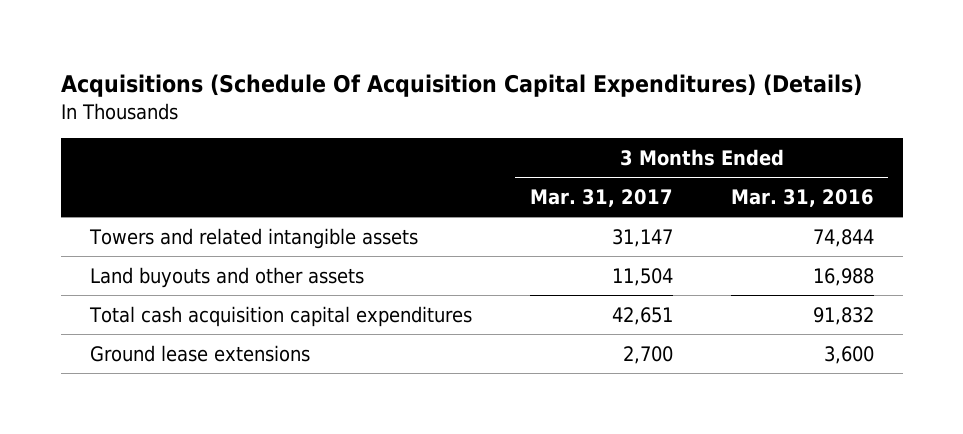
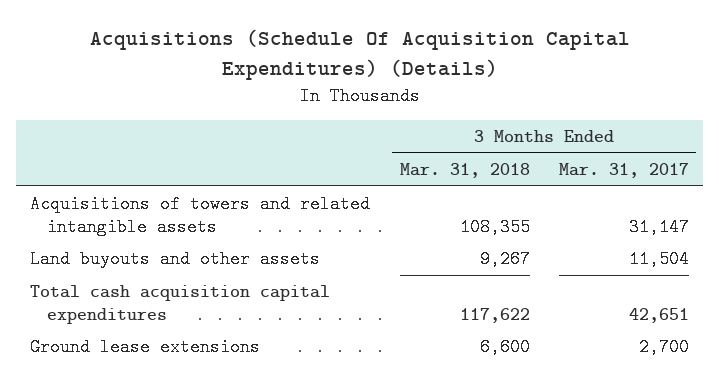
- | 3 Months Ended Mar. 31, 2017 | 3 Months Ended Mar. 31, 2016
+ | 3 Months Ended Mar. 31, 2018 | 3 Months Ended Mar. 31, 2017
- Towers and related intangible assets | 31,147 | 74,844
+ Acquisitions of towers and related intangible assets | 108,355 | 31,147

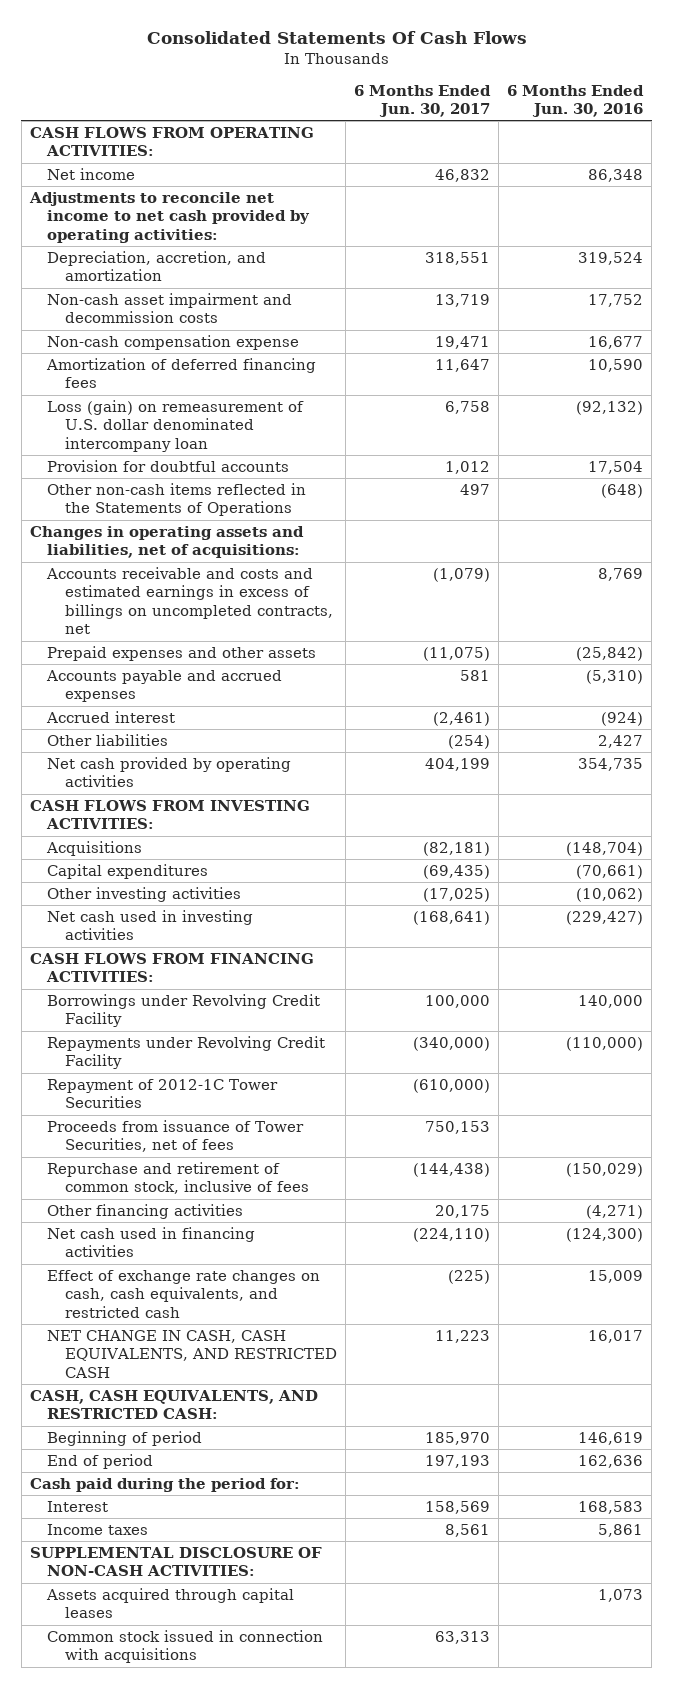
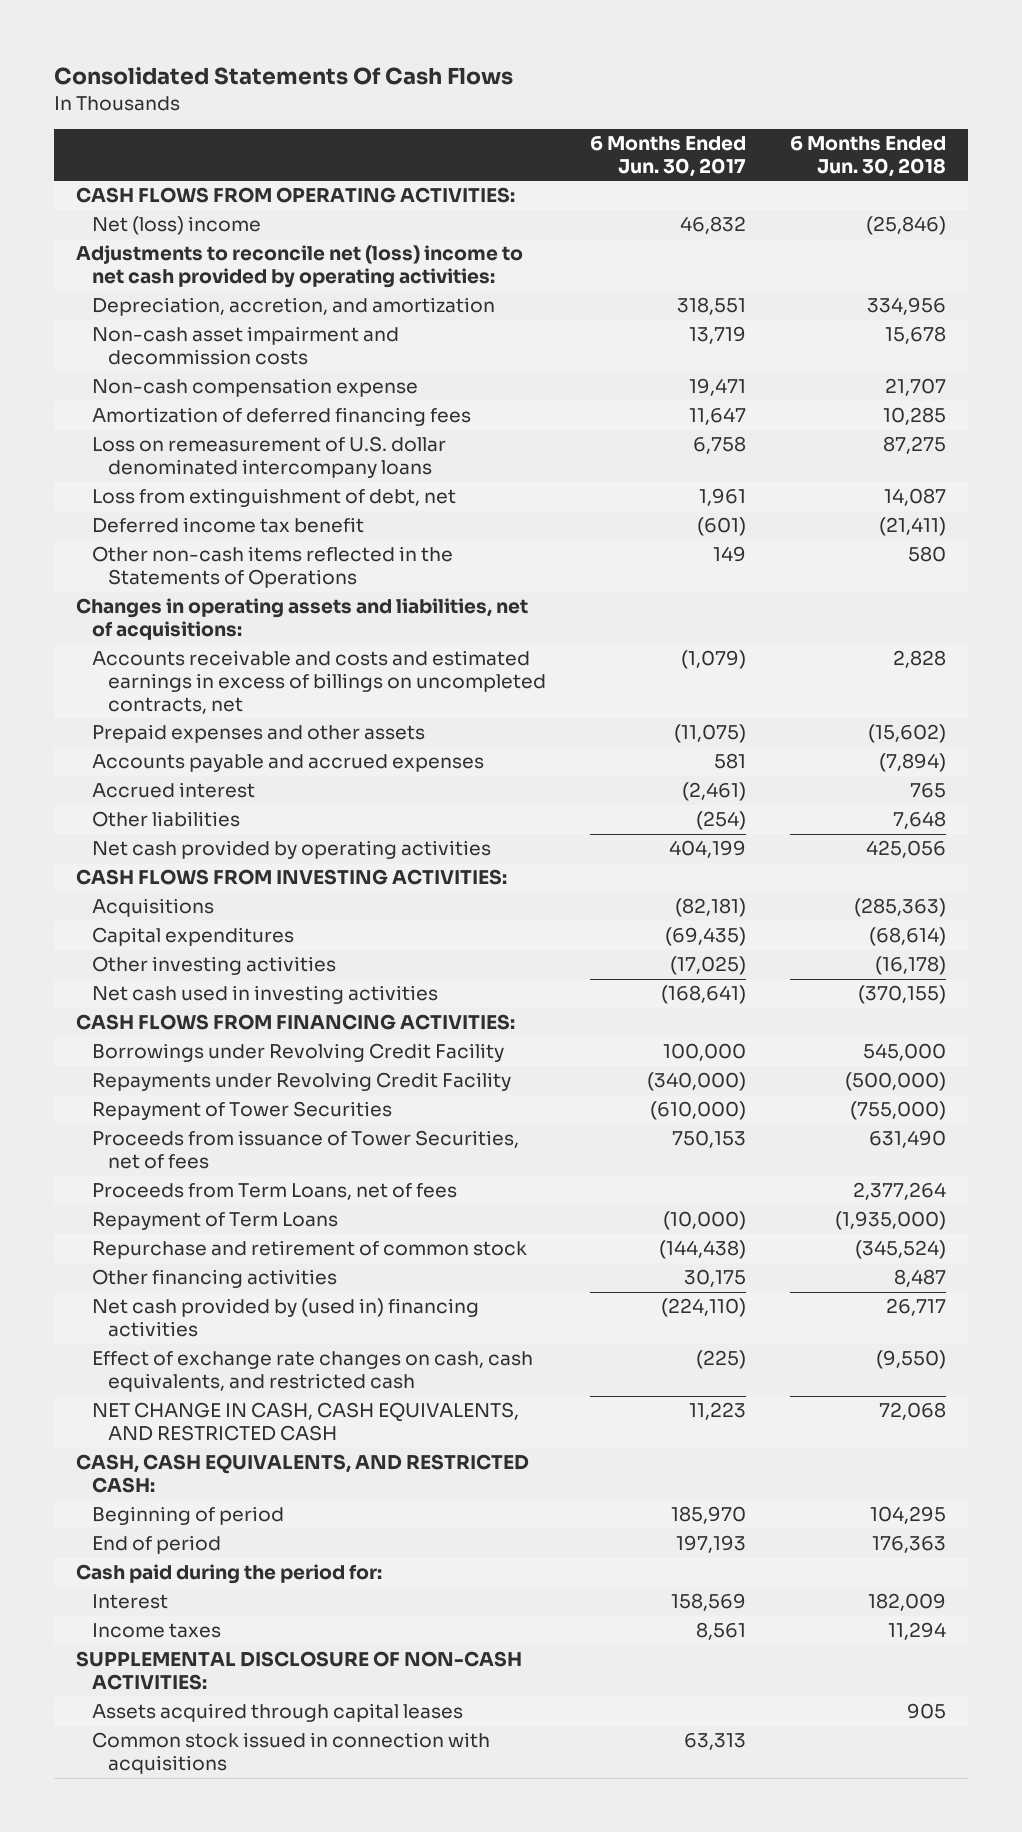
- | 6 Months Ended Jun. 30, 2017 | 6 Months Ended Jun. 30, 2016
+ | 6 Months Ended Jun. 30, 2017 | 6 Months Ended Jun. 30, 2018
- Net income | 46,832 | 86,348
- Adjustments to reconcile net income to net cash provided by operating activities:
+ Net (loss) income | 46,832 | (25,846)
+ Adjustments to reconcile net (loss) income to net cash provided by operating activities:
- Loss (gain) on remeasurement of U.S. dollar denominated intercompany loan | 6,758 | (92,132)
- Provision for doubtful accounts | 1,012 | 17,504
- Other non-cash items reflected in the Statements of Operations | 497 | (648)
+ Loss on remeasurement of U.S. dollar denominated intercompany loans | 6,758 | 87,275
+ Loss from extinguishment of debt, net | 1,961 | 14,087
+ Deferred income tax benefit | (601) | (21,411)
+ Other non-cash items reflected in the Statements of Operations | 149 | 580
- Repayment of 2012-1C Tower Securities | (610,000) |
+ Repayment of Tower Securities | (610,000) | (755,000)
- Repurchase and retirement of common stock, inclusive of fees | (144,438) | (150,029)
- Other financing activities | 20,175 | (4,271)
- Net cash used in financing activities | (224,110) | (124,300)
+ Proceeds from Term Loans, net of fees | | 2,377,264
+ Repayment of Term Loans | (10,000) | (1,935,000)
+ Repurchase and retirement of common stock | (144,438) | (345,524)
+ Other financing activities | 30,175 | 8,487
+ Net cash provided by (used in) financing activities | (224,110) | 26,717

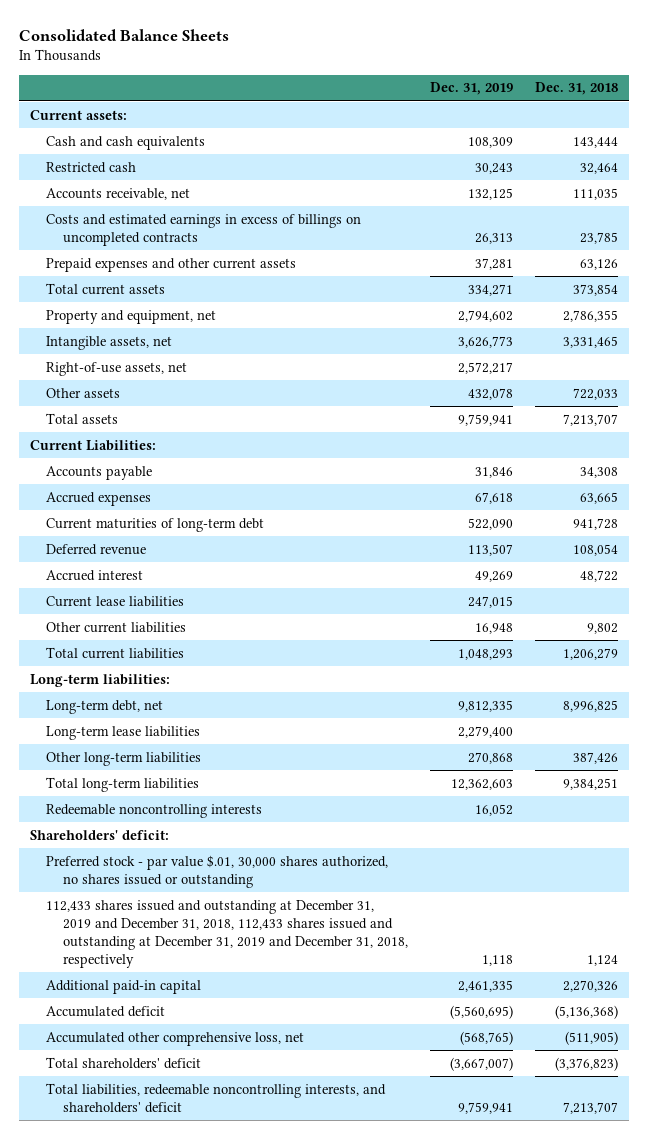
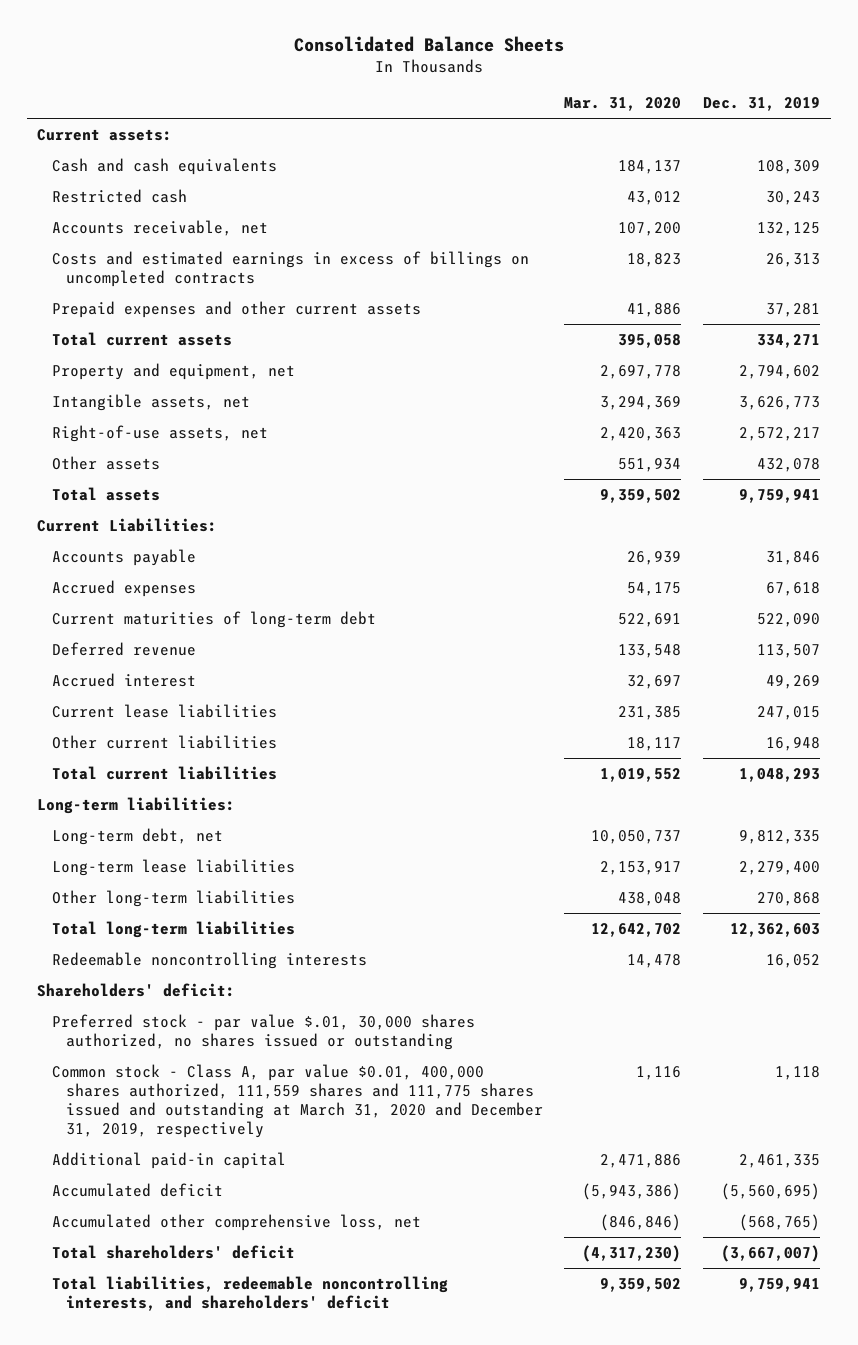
- | Dec. 31, 2019 | Dec. 31, 2018
+ | Mar. 31, 2020 | Dec. 31, 2019
- 112,433 shares issued and outstanding at December 31, 2019 and December 31, 2018, 112,433 shares issued and outstanding at December 31, 2019 and December 31, 2018, respectively | 1,118 | 1,124
+ Common stock - Class A, par value $0.01, 400,000 shares authorized, 111,559 shares and 111,775 shares issued and outstanding at March 31, 2020 and December 31, 2019, respectively | 1,116 | 1,118

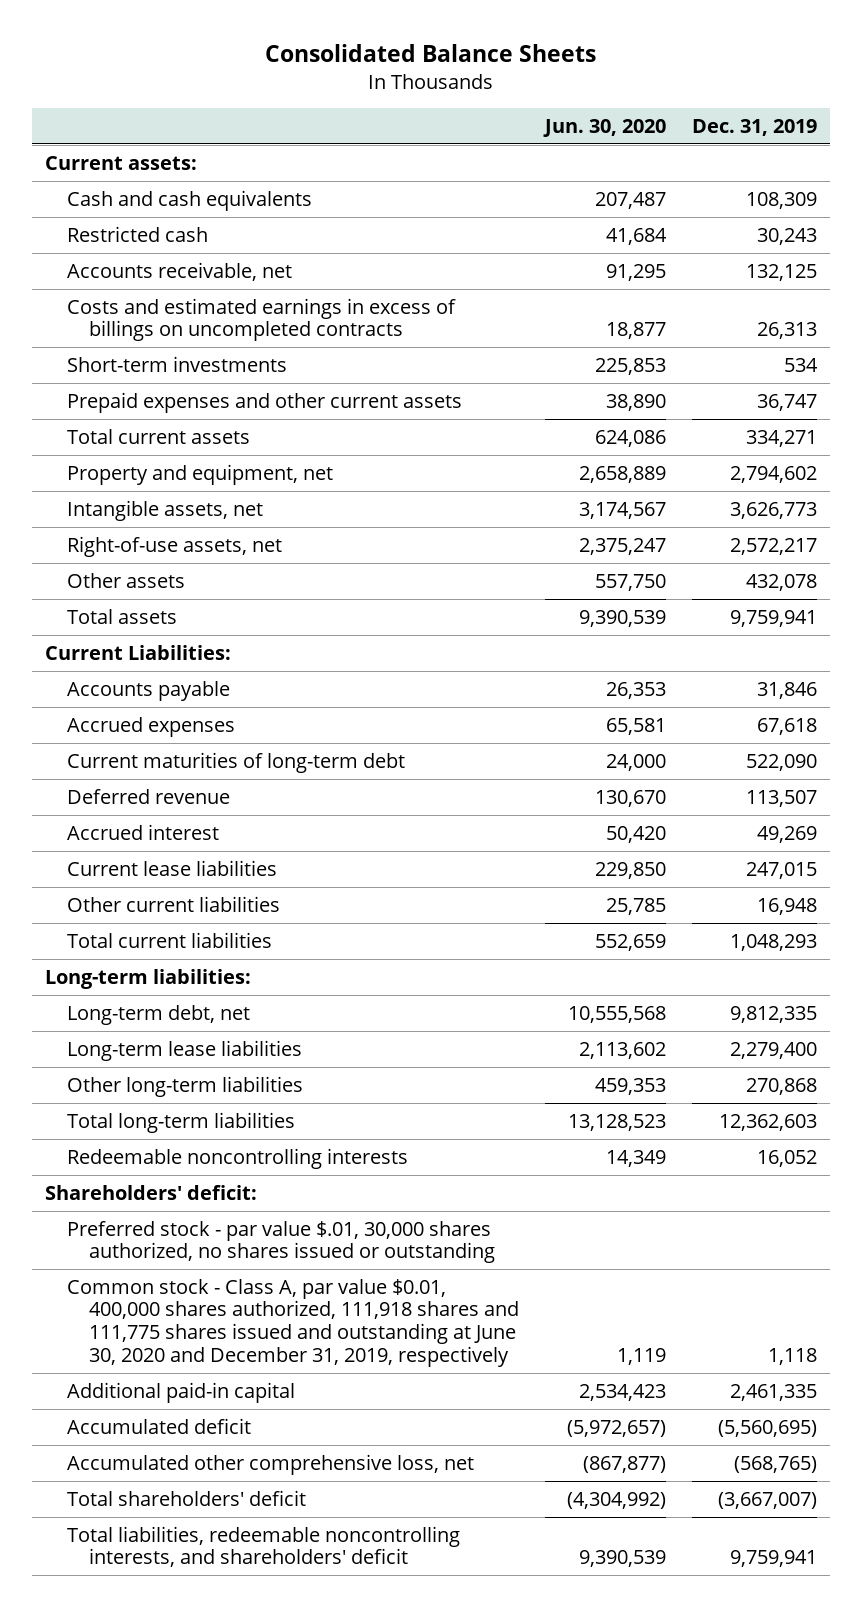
- | Mar. 31, 2020 | Dec. 31, 2019
+ | Jun. 30, 2020 | Dec. 31, 2019
- Prepaid expenses and other current assets | 41,886 | 37,281
+ Short-term investments | 225,853 | 534
+ Prepaid expenses and other current assets | 38,890 | 36,747
- Common stock - Class A, par value $0.01, 400,000 shares authorized, 111,559 shares and 111,775 shares issued and outstanding at March 31, 2020 and December 31, 2019, respectively | 1,116 | 1,118
+ Common stock - Class A, par value $0.01, 400,000 shares authorized, 111,918 shares and 111,775 shares issued and outstanding at June 30, 2020 and December 31, 2019, respectively | 1,119 | 1,118

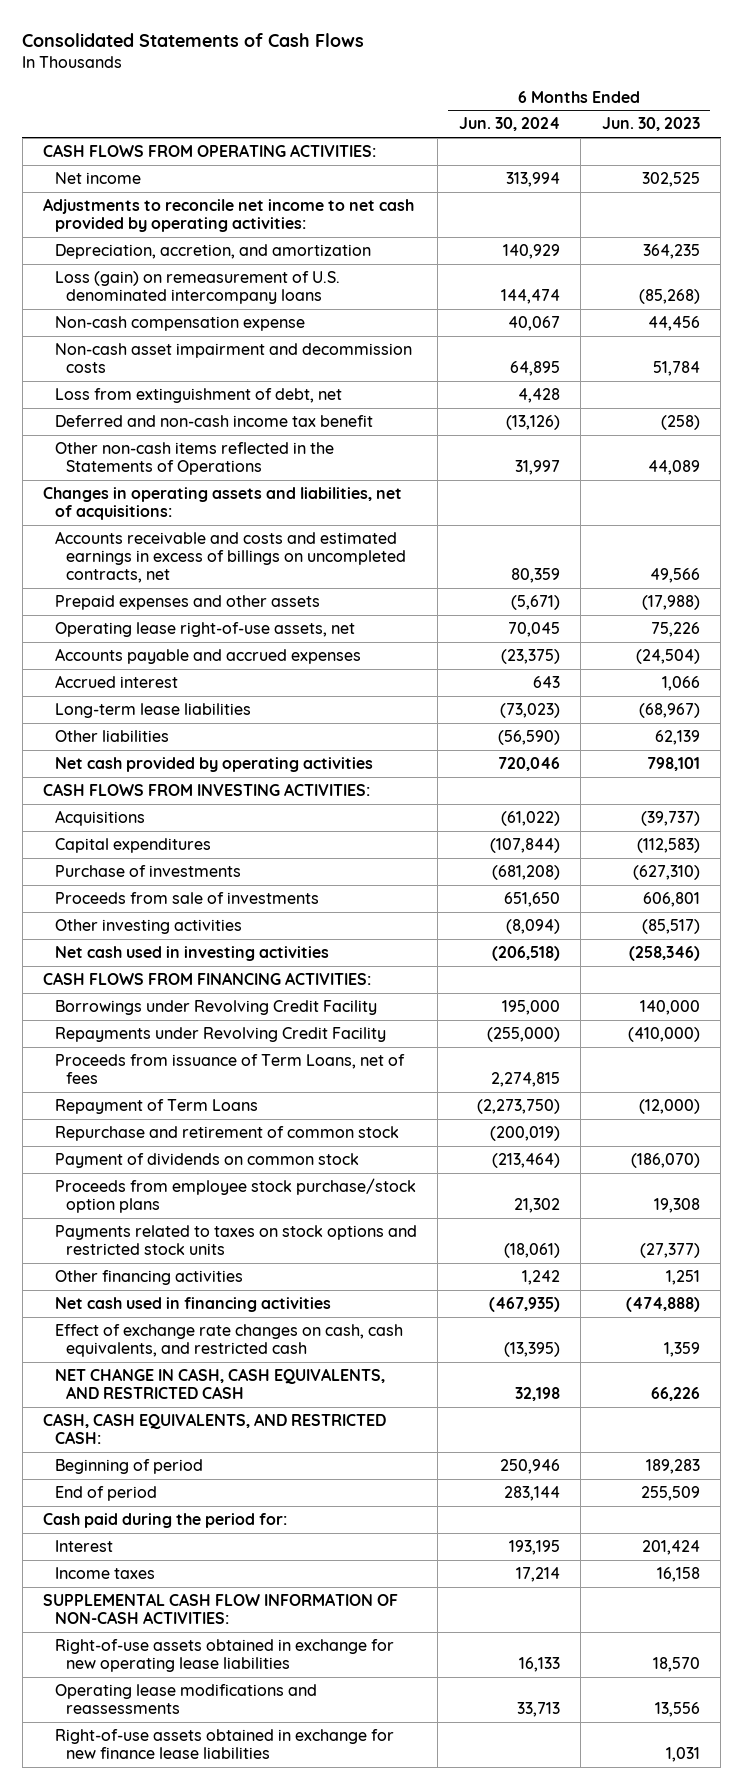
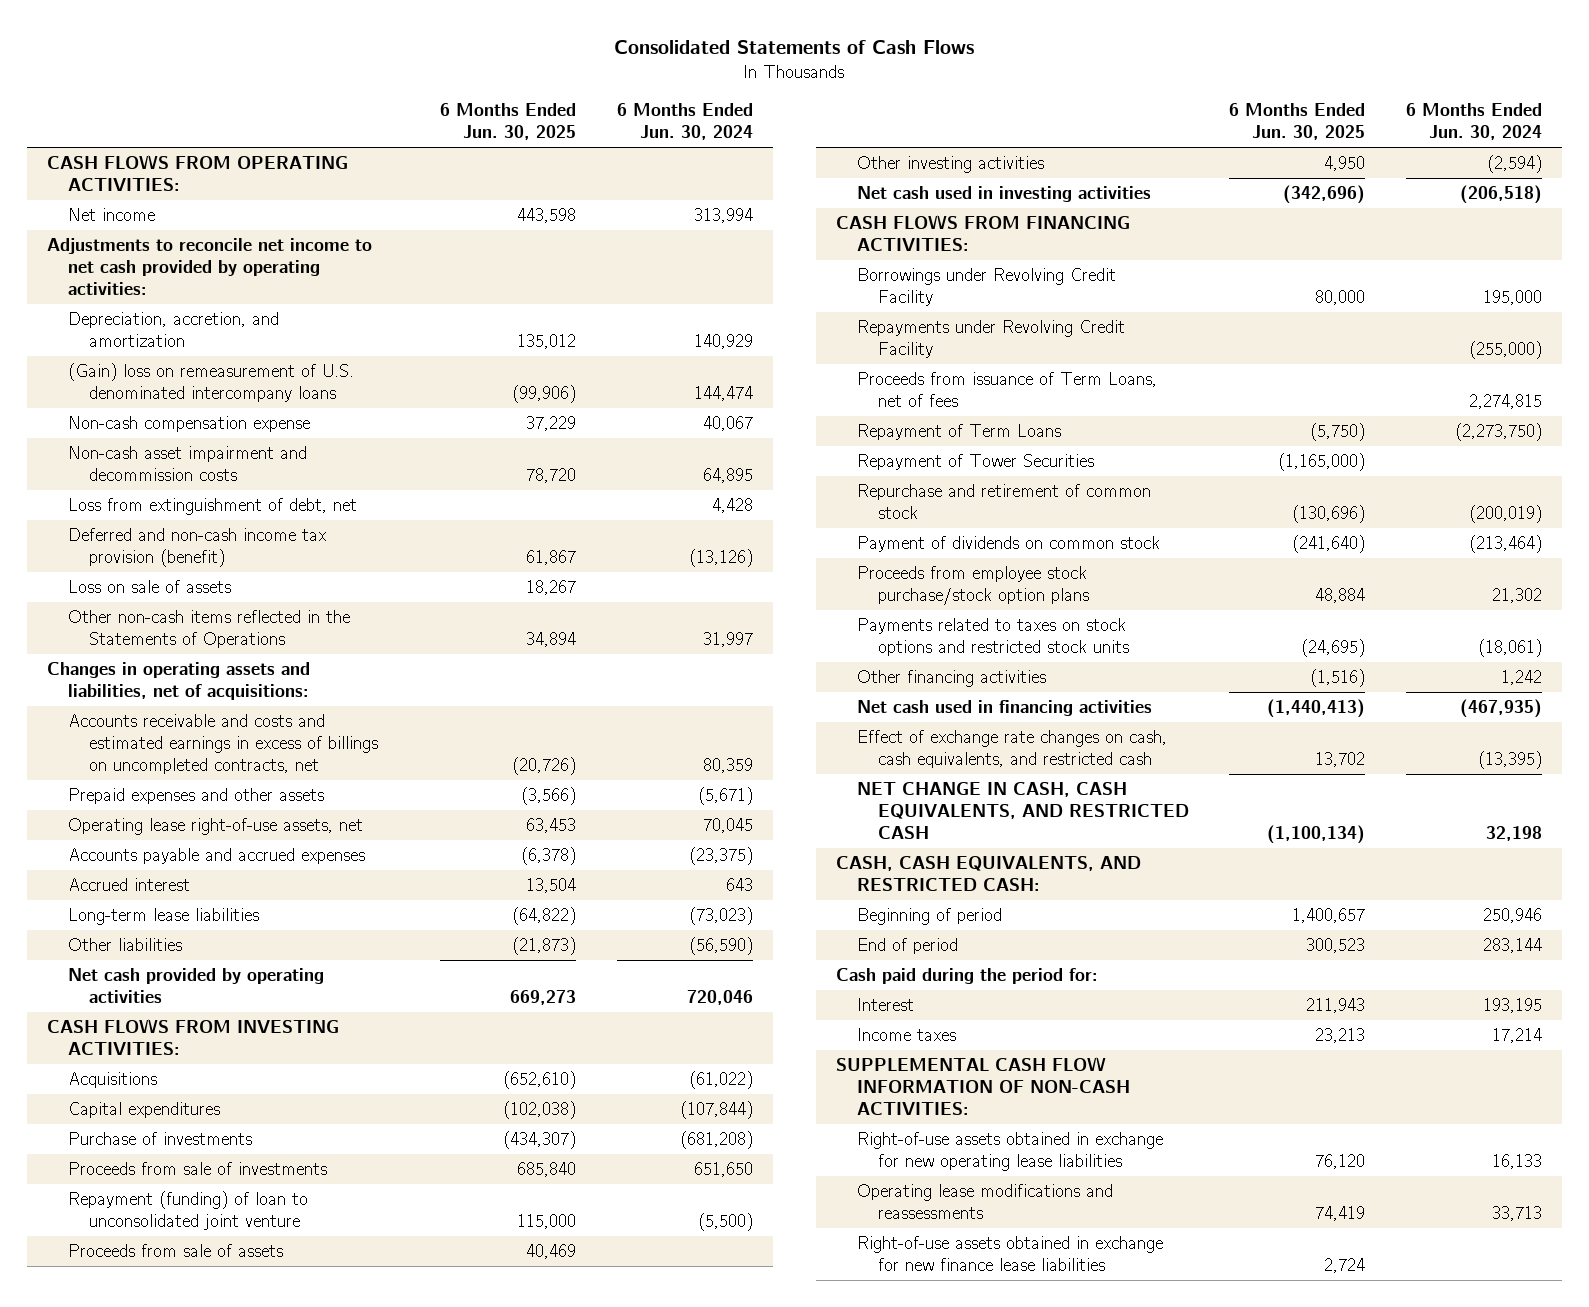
- | 6 Months Ended Jun. 30, 2024 | 6 Months Ended Jun. 30, 2023
+ | 6 Months Ended Jun. 30, 2025 | 6 Months Ended Jun. 30, 2024
- Loss (gain) on remeasurement of U.S. denominated intercompany loans | 144,474 | (85,268)
+ (Gain) loss on remeasurement of U.S. denominated intercompany loans | (99,906) | 144,474
- Deferred and non-cash income tax benefit | (13,126) | (258)
+ Deferred and non-cash income tax provision (benefit) | 61,867 | (13,126)
+ Loss on sale of assets | 18,267 |
- Other investing activities | (8,094) | (85,517)
+ Repayment (funding) of loan to unconsolidated joint venture | 115,000 | (5,500)
+ Proceeds from sale of assets | 40,469 |
+ Other investing activities | 4,950 | (2,594)
+ Repayment of Tower Securities | (1,165,000) |

